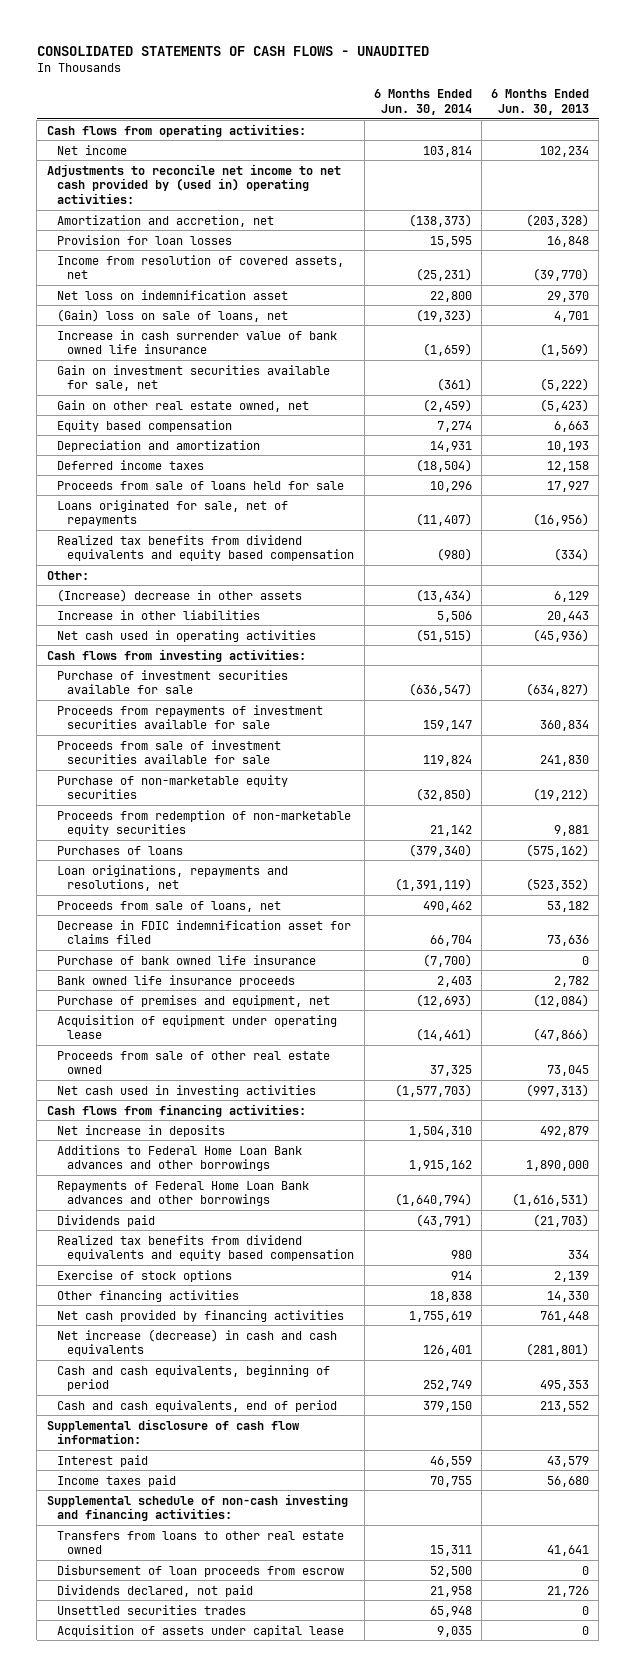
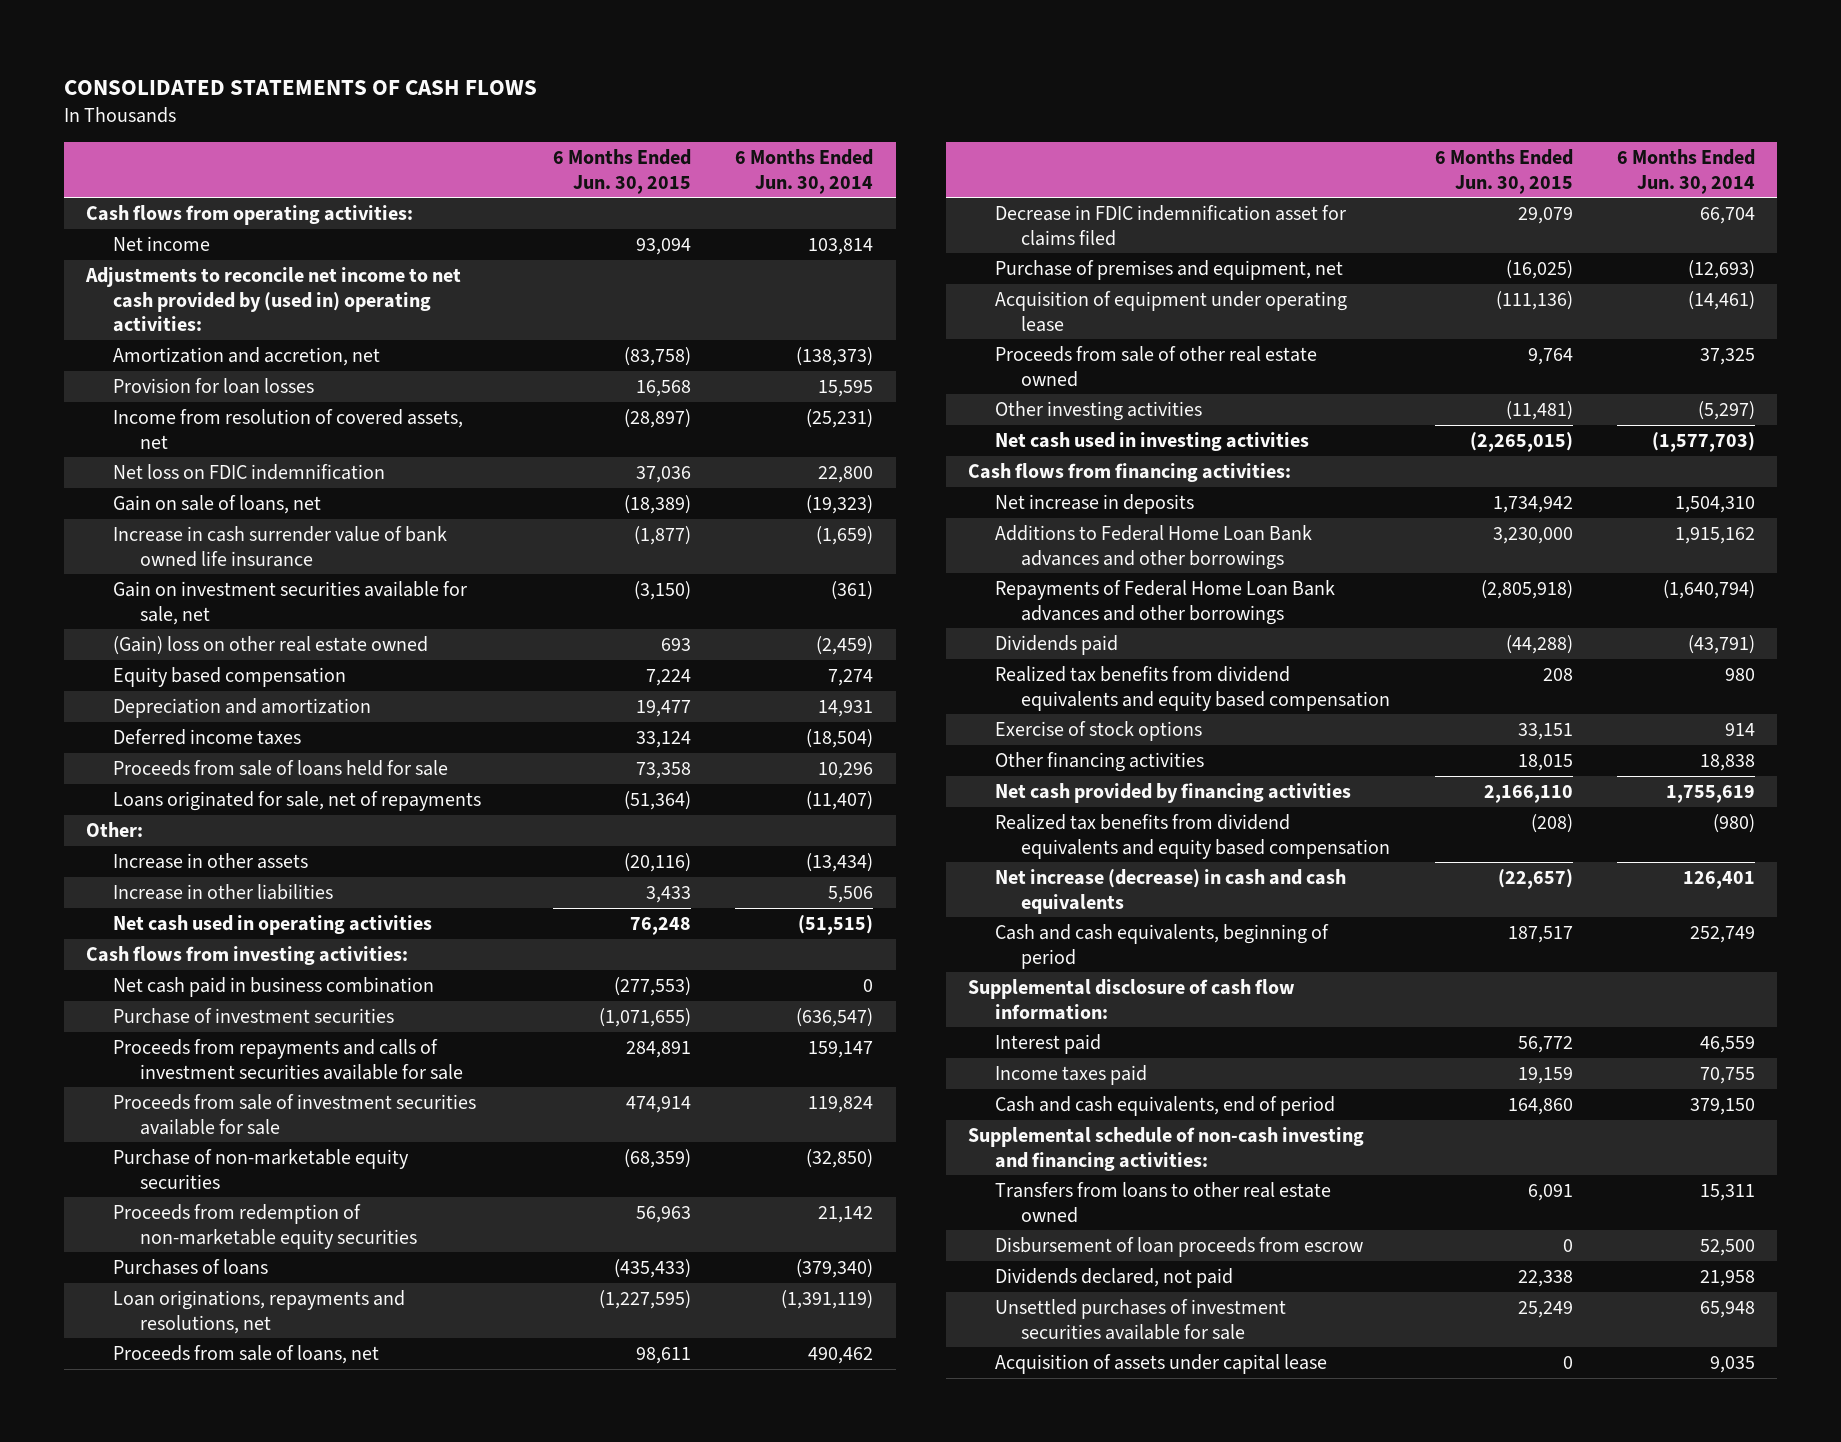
- CONSOLIDATED STATEMENTS OF CASH FLOWS - UNAUDITED
+ CONSOLIDATED STATEMENTS OF CASH FLOWS
- | 6 Months Ended Jun. 30, 2014 | 6 Months Ended Jun. 30, 2013
+ | 6 Months Ended Jun. 30, 2015 | 6 Months Ended Jun. 30, 2014
- Net loss on indemnification asset | 22,800 | 29,370
- (Gain) loss on sale of loans, net | (19,323) | 4,701
+ Net loss on FDIC indemnification | 37,036 | 22,800
+ Gain on sale of loans, net | (18,389) | (19,323)
- Gain on other real estate owned, net | (2,459) | (5,423)
+ (Gain) loss on other real estate owned | 693 | (2,459)
- (Increase) decrease in other assets | (13,434) | 6,129
+ Increase in other assets | (20,116) | (13,434)
- Purchase of investment securities available for sale | (636,547) | (634,827)
- Proceeds from repayments of investment securities available for sale | 159,147 | 360,834
+ Net cash paid in business combination | (277,553) | 0
+ Purchase of investment securities | (1,071,655) | (636,547)
+ Proceeds from repayments and calls of investment securities available for sale | 284,891 | 159,147
- Purchase of bank owned life insurance | (7,700) | 0
- Bank owned life insurance proceeds | 2,403 | 2,782
+ Other investing activities | (11,481) | (5,297)
moved down: Realized tax benefits from dividend equivalents and equity based compensation | (208) | (980)
moved down: Cash and cash equivalents, end of period | 164,860 | 379,150
- Unsettled securities trades | 65,948 | 0
+ Unsettled purchases of investment securities available for sale | 25,249 | 65,948

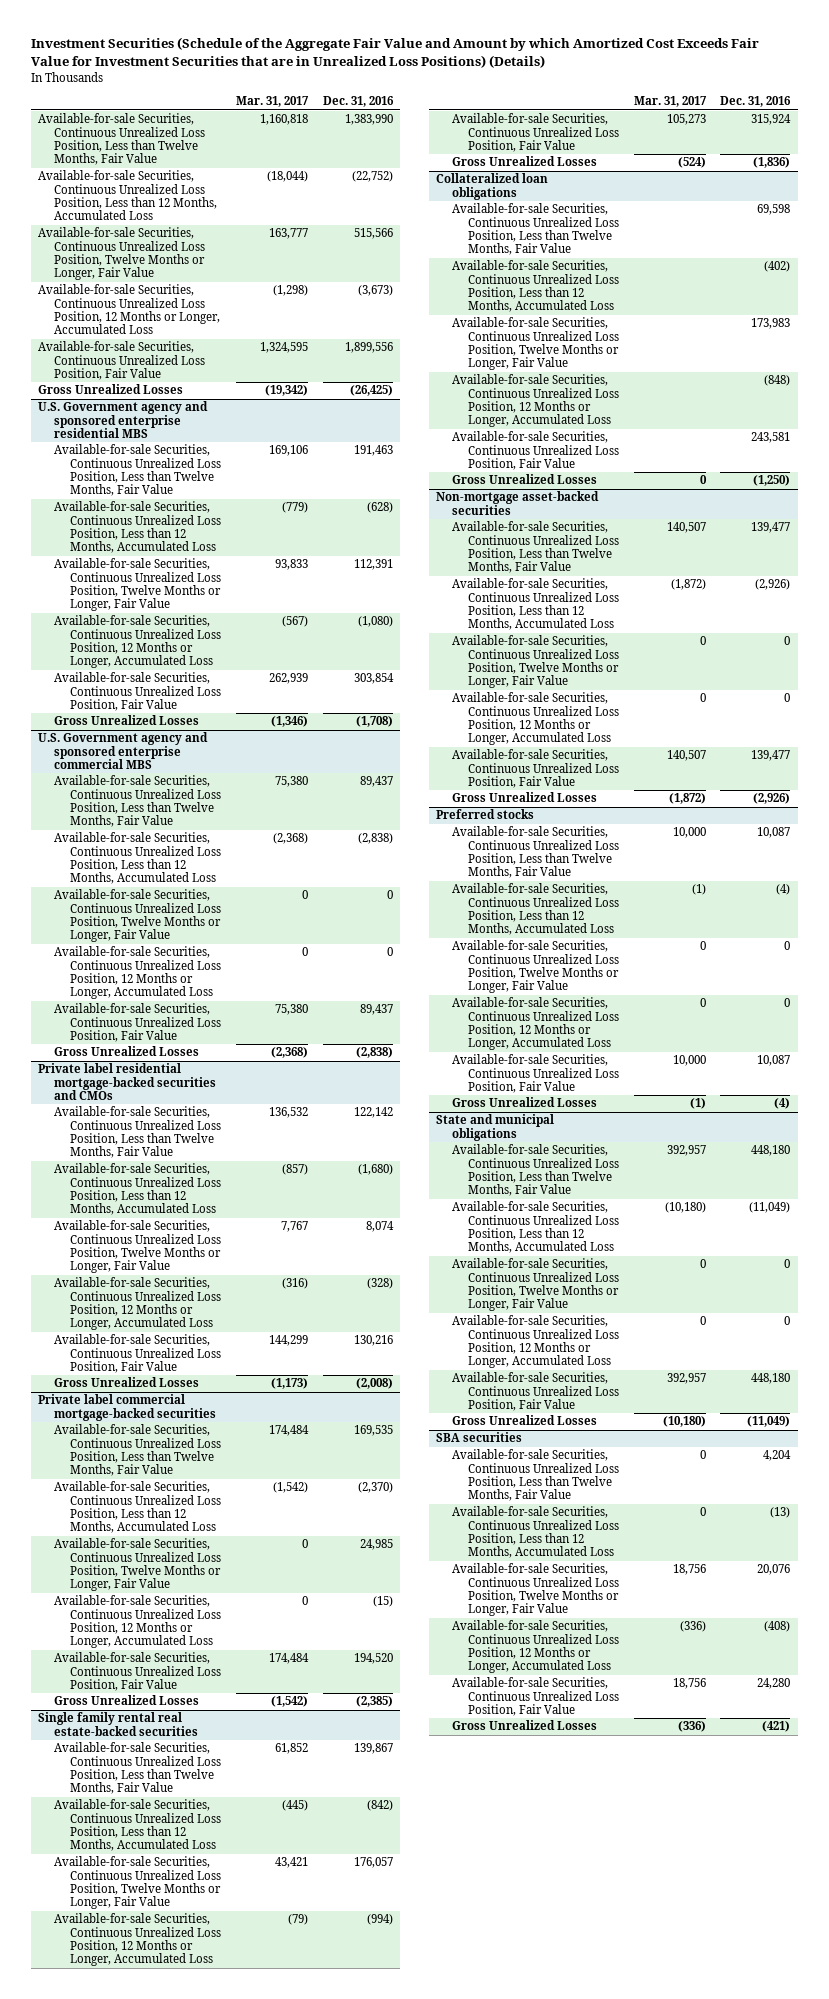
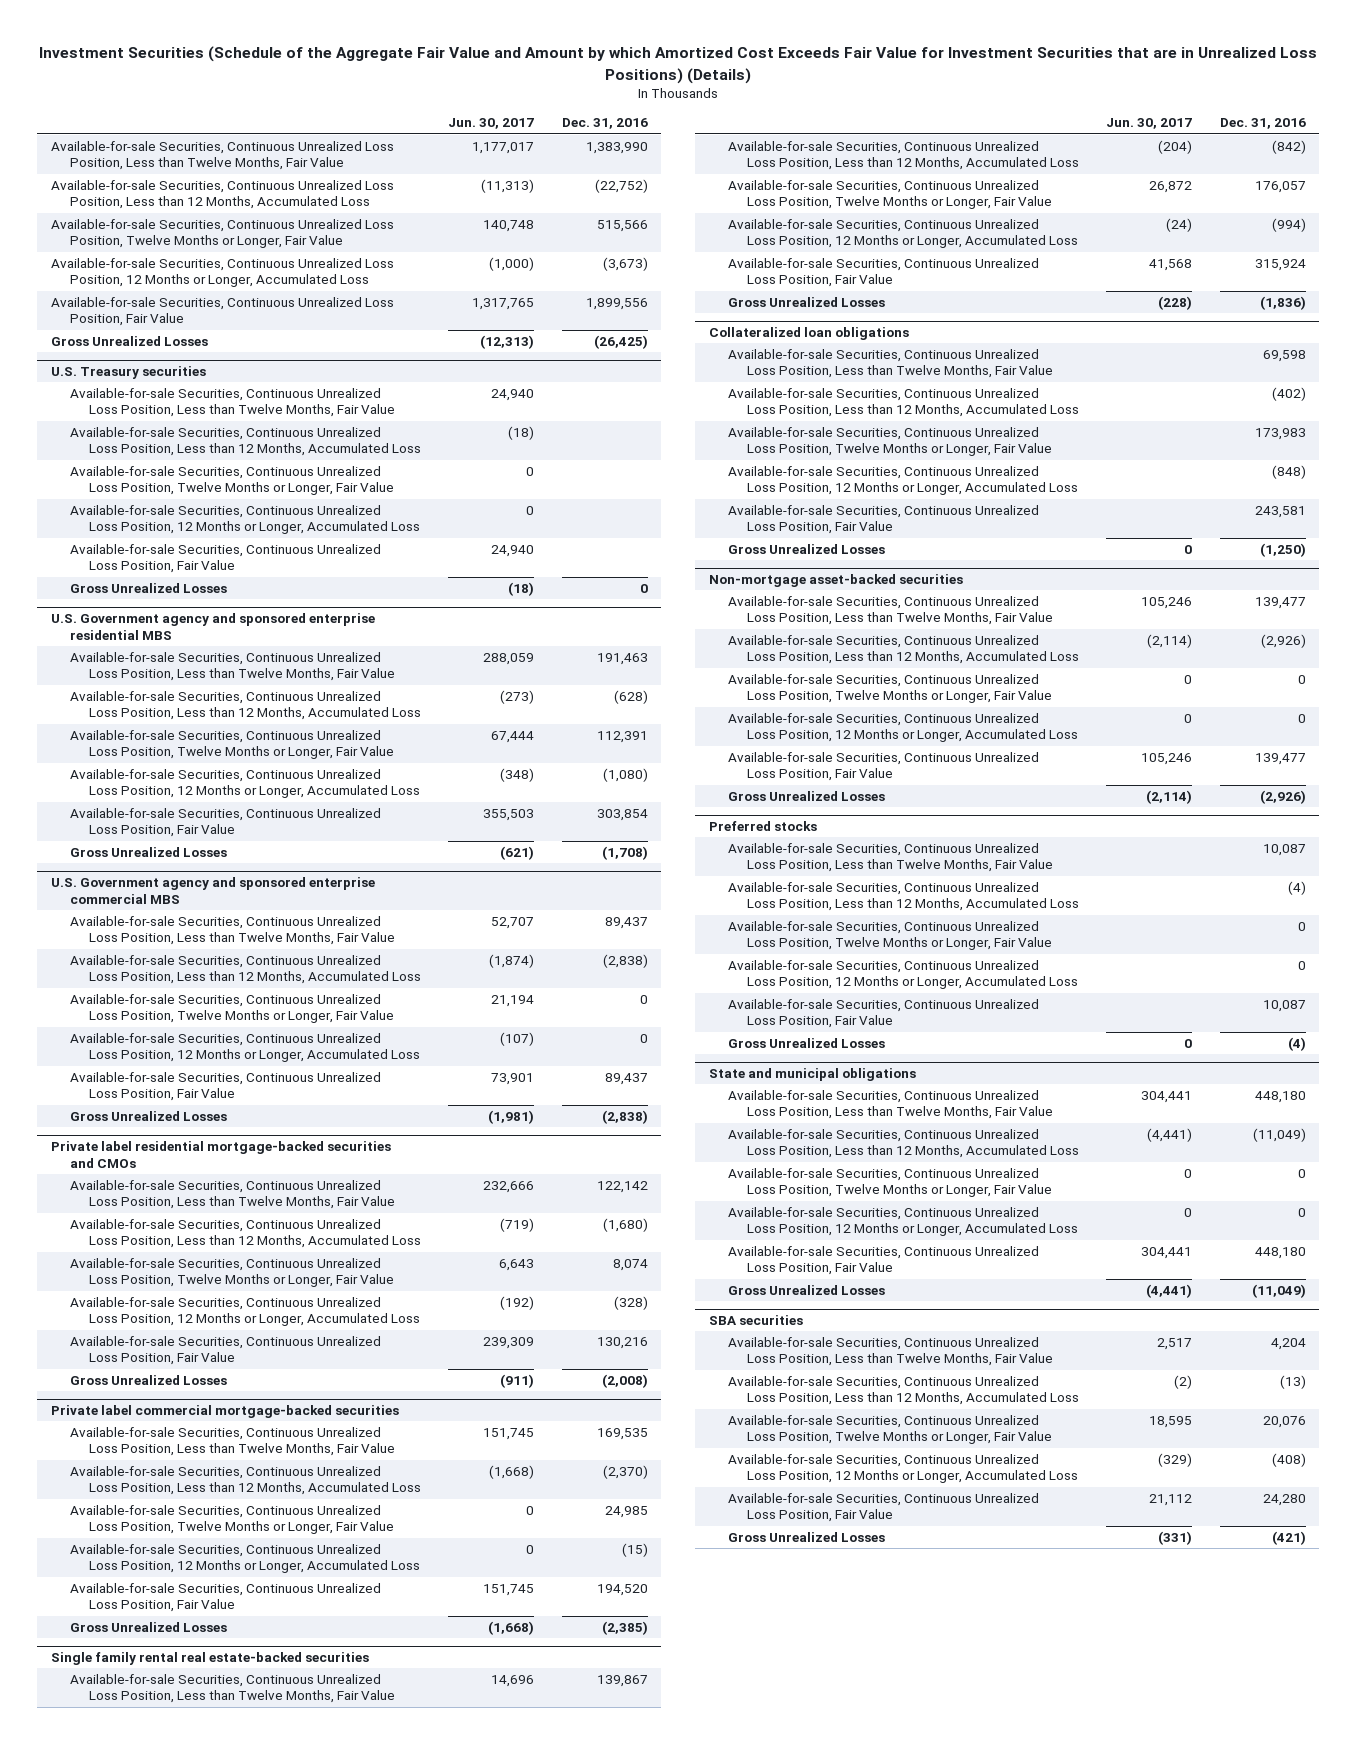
- | Mar. 31, 2017 | Dec. 31, 2016
+ | Jun. 30, 2017 | Dec. 31, 2016
+ U.S. Treasury securities
+ Available-for-sale Securities, Continuous Unrealized Loss Position, Less than Twelve Months, Fair Value | 24,940 |
+ Available-for-sale Securities, Continuous Unrealized Loss Position, Less than 12 Months, Accumulated Loss | (18) |
+ Available-for-sale Securities, Continuous Unrealized Loss Position, Twelve Months or Longer, Fair Value | 0 |
+ Available-for-sale Securities, Continuous Unrealized Loss Position, 12 Months or Longer, Accumulated Loss | 0 |
+ Available-for-sale Securities, Continuous Unrealized Loss Position, Fair Value | 24,940 |
+ Gross Unrealized Losses | (18) | 0

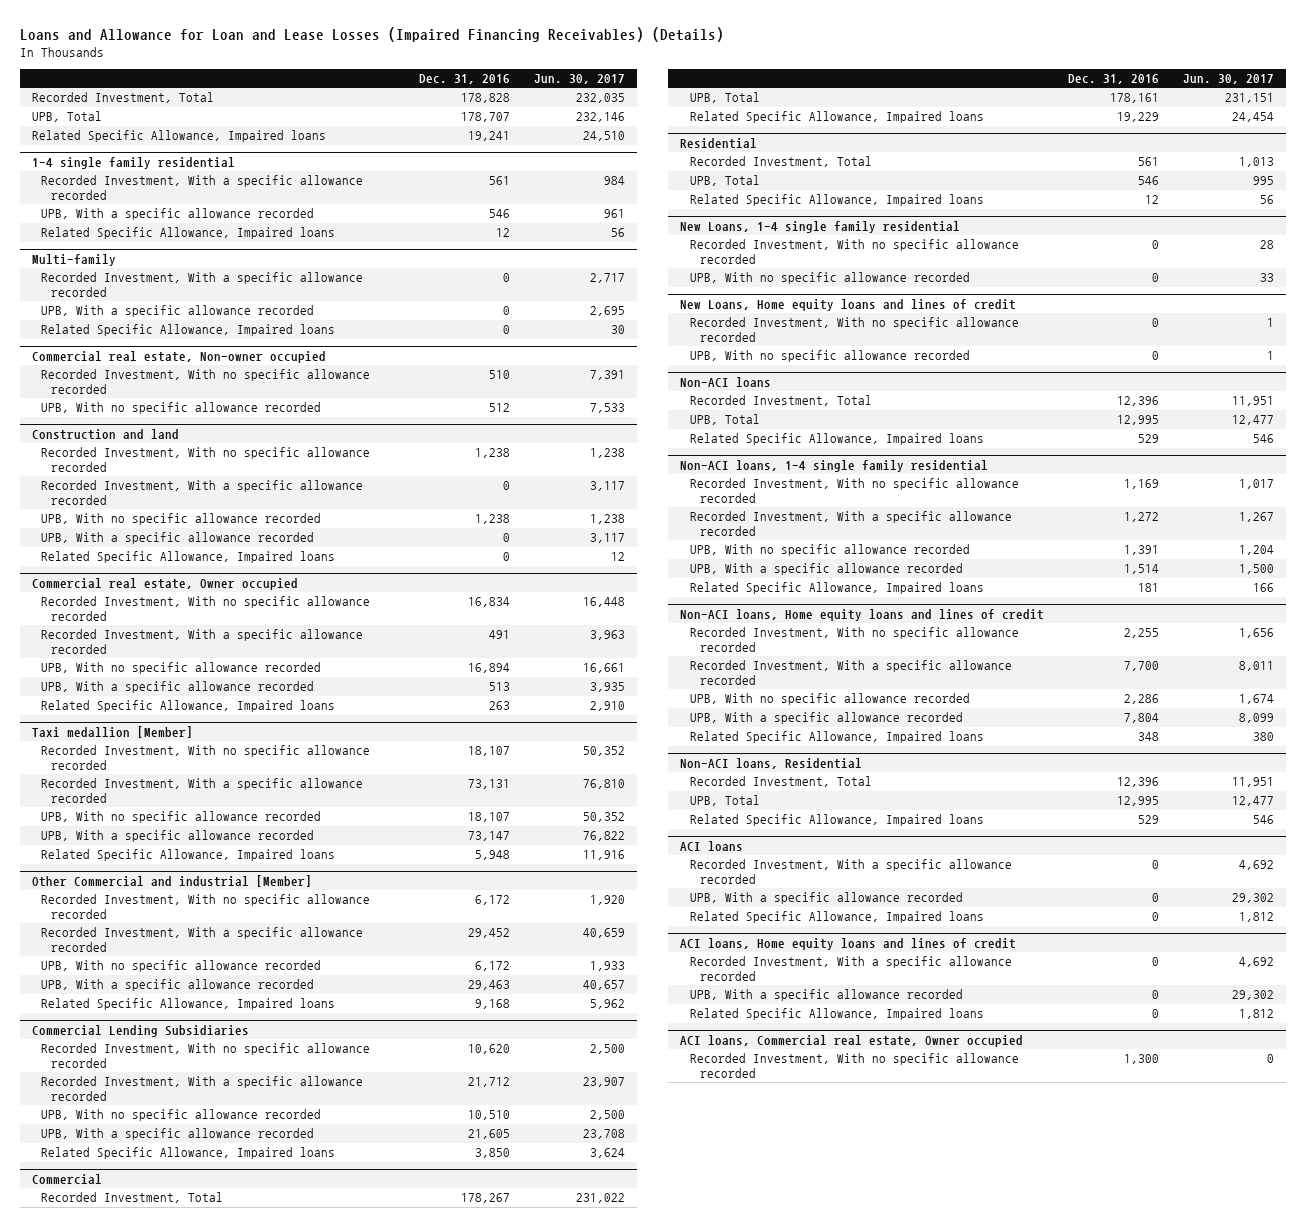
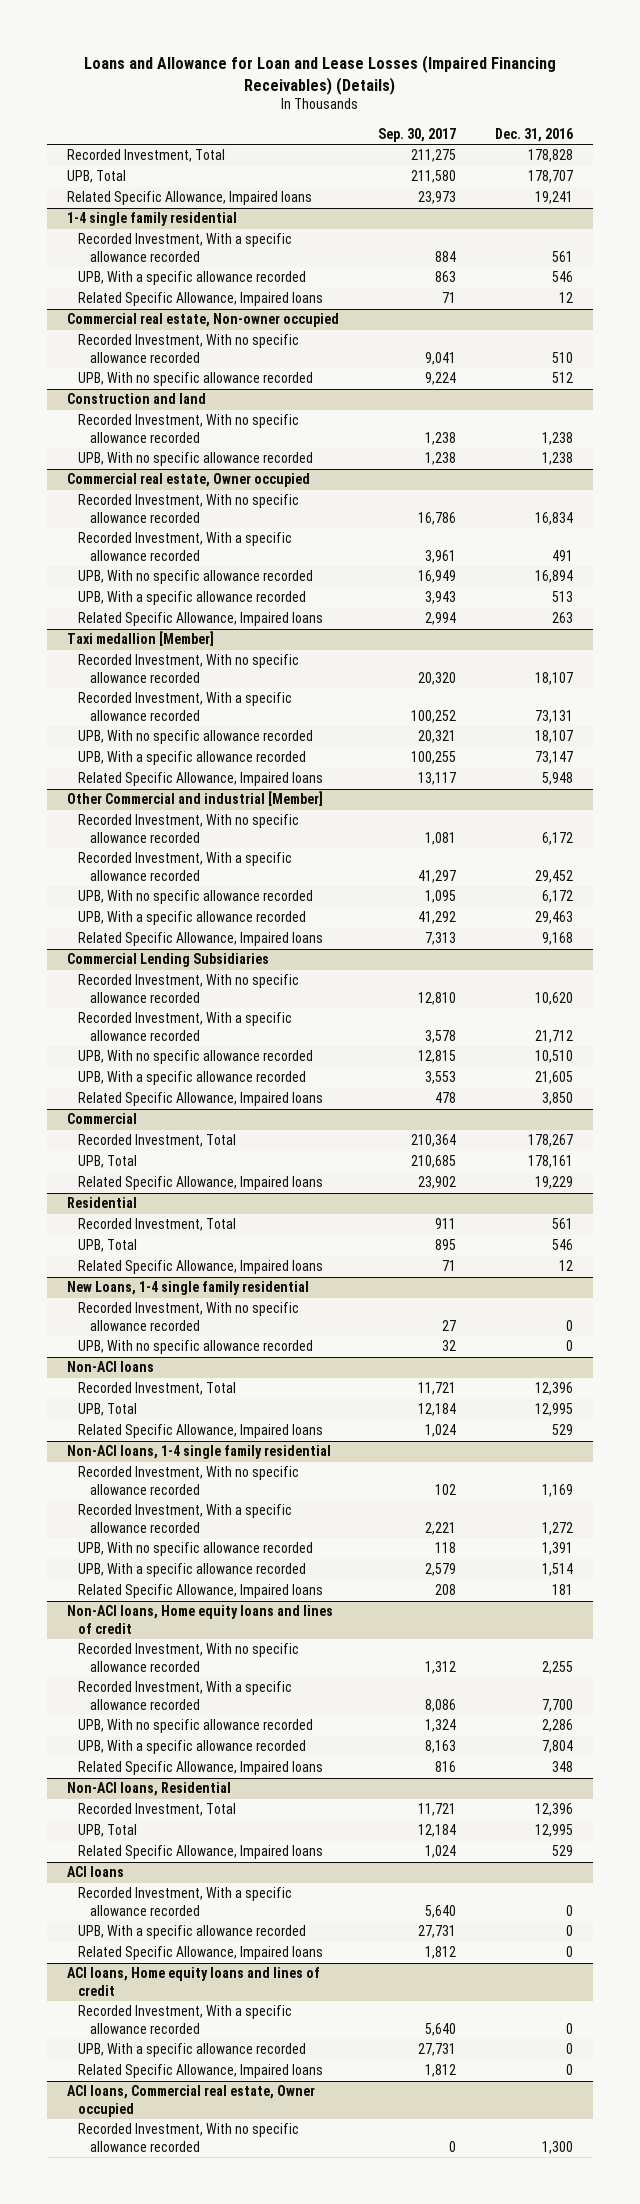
- | Dec. 31, 2016 | Jun. 30, 2017
+ | Sep. 30, 2017 | Dec. 31, 2016
- Multi-family
- Recorded Investment, With a specific allowance recorded | 0 | 2,717
- UPB, With a specific allowance recorded | 0 | 2,695
- Related Specific Allowance, Impaired loans | 0 | 30
@ Construction and land
- Recorded Investment, With a specific allowance recorded | 0 | 3,117
- UPB, With a specific allowance recorded | 0 | 3,117
- Related Specific Allowance, Impaired loans | 0 | 12
- New Loans, Home equity loans and lines of credit
- Recorded Investment, With no specific allowance recorded | 0 | 1
- UPB, With no specific allowance recorded | 0 | 1

